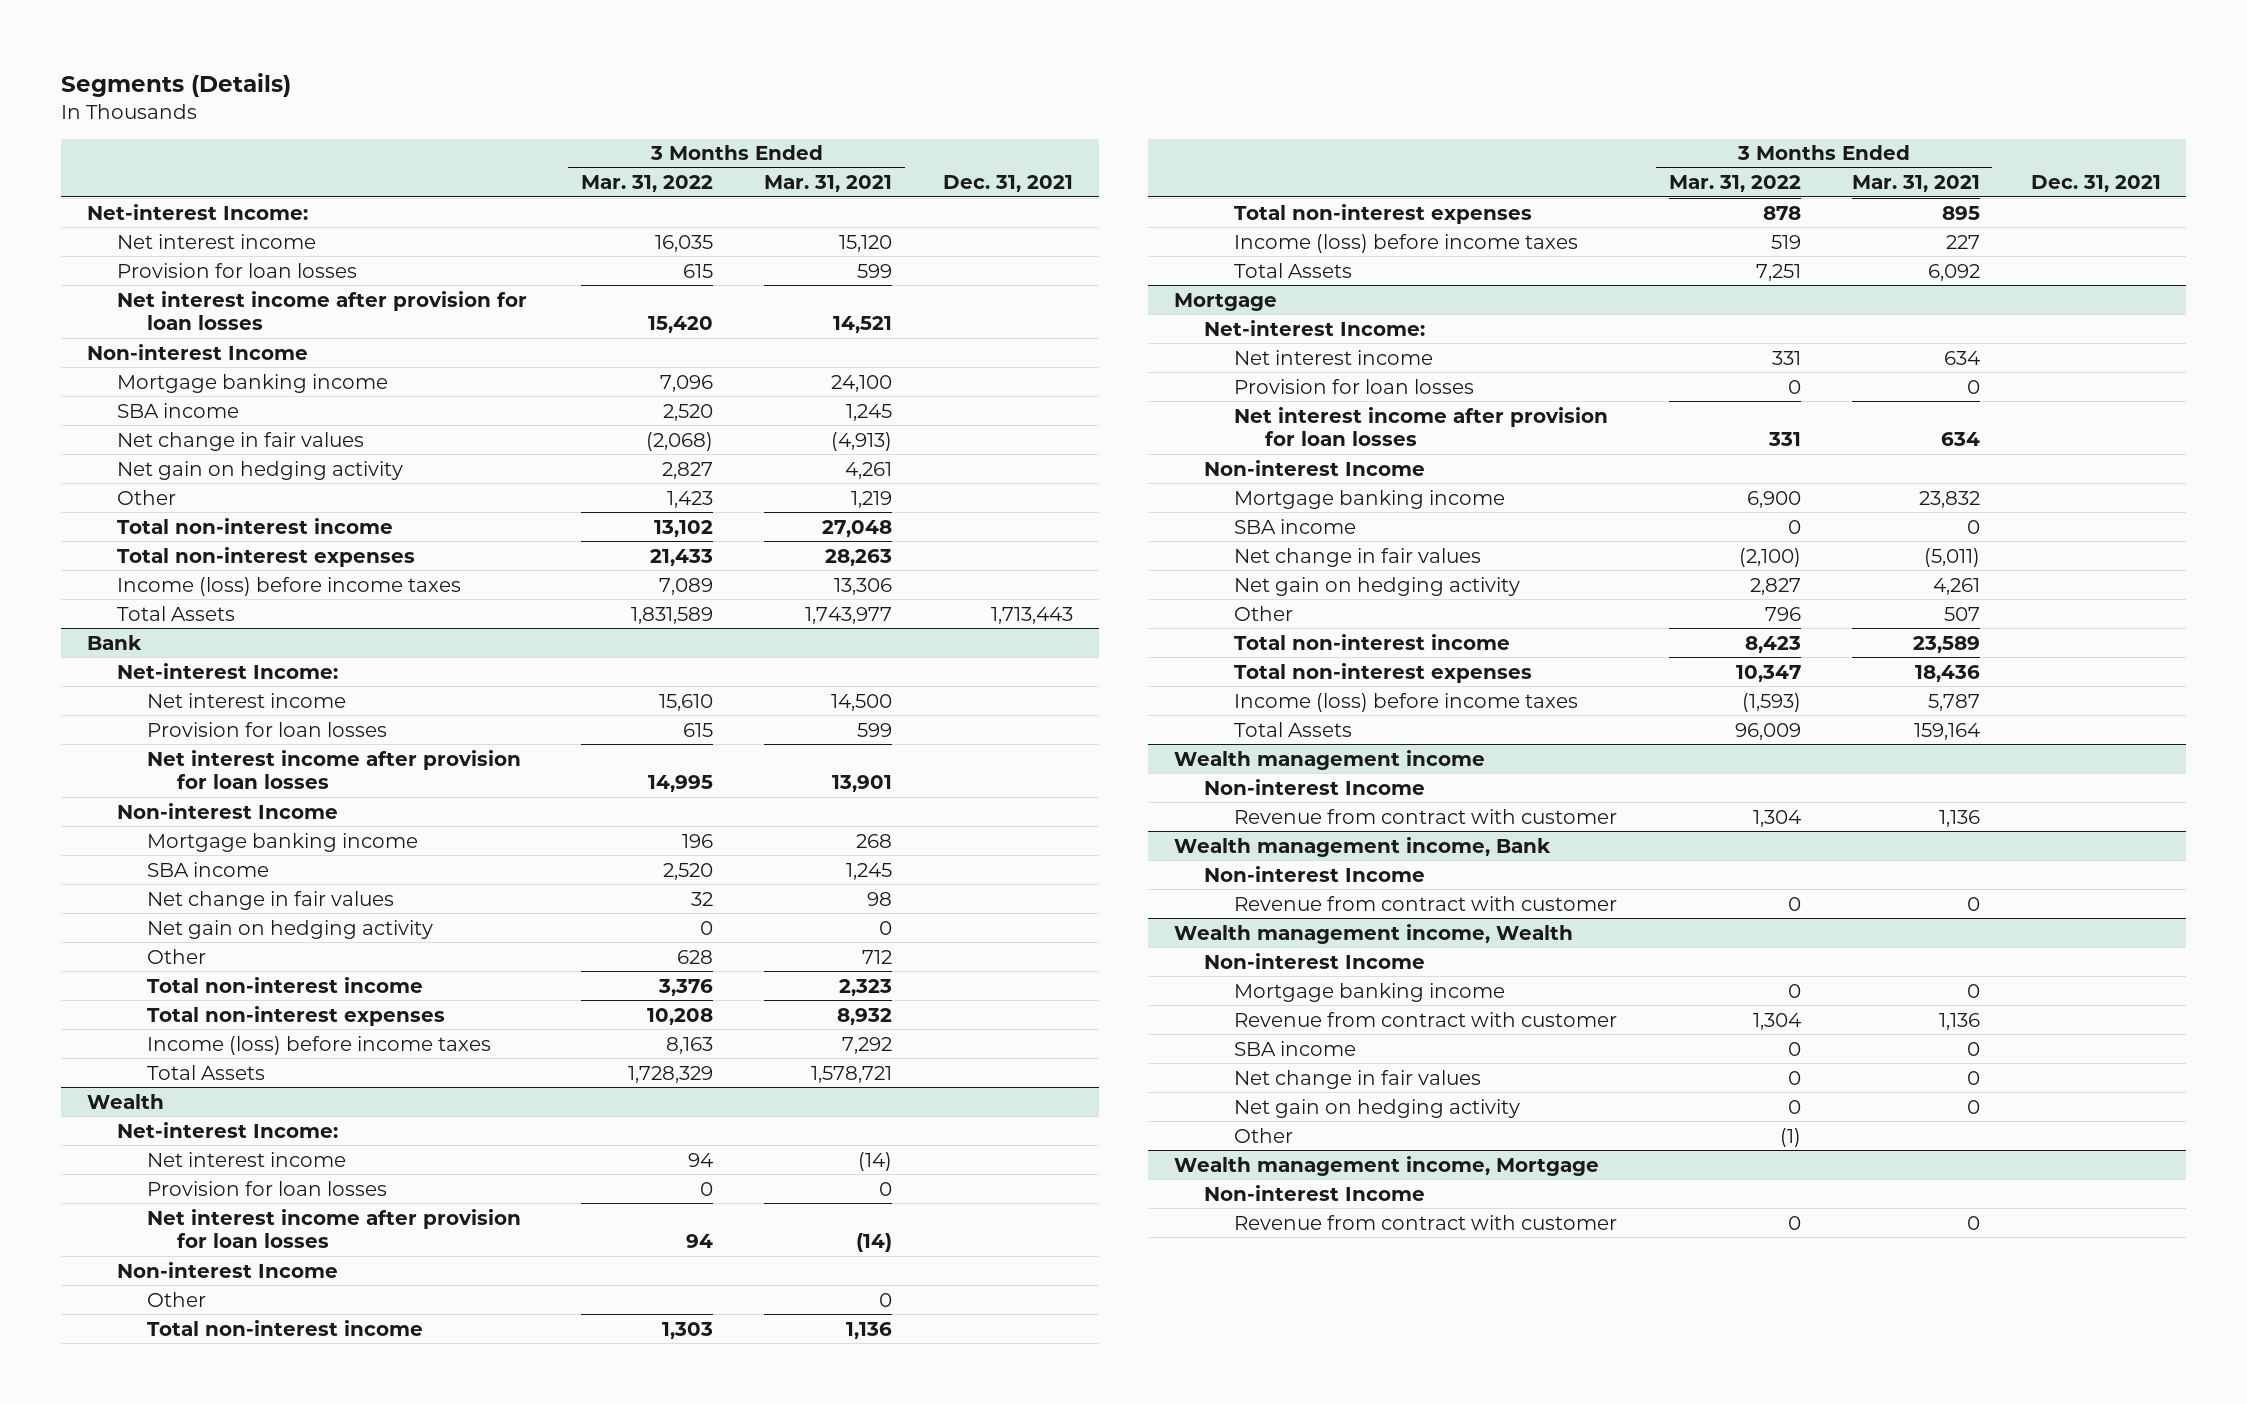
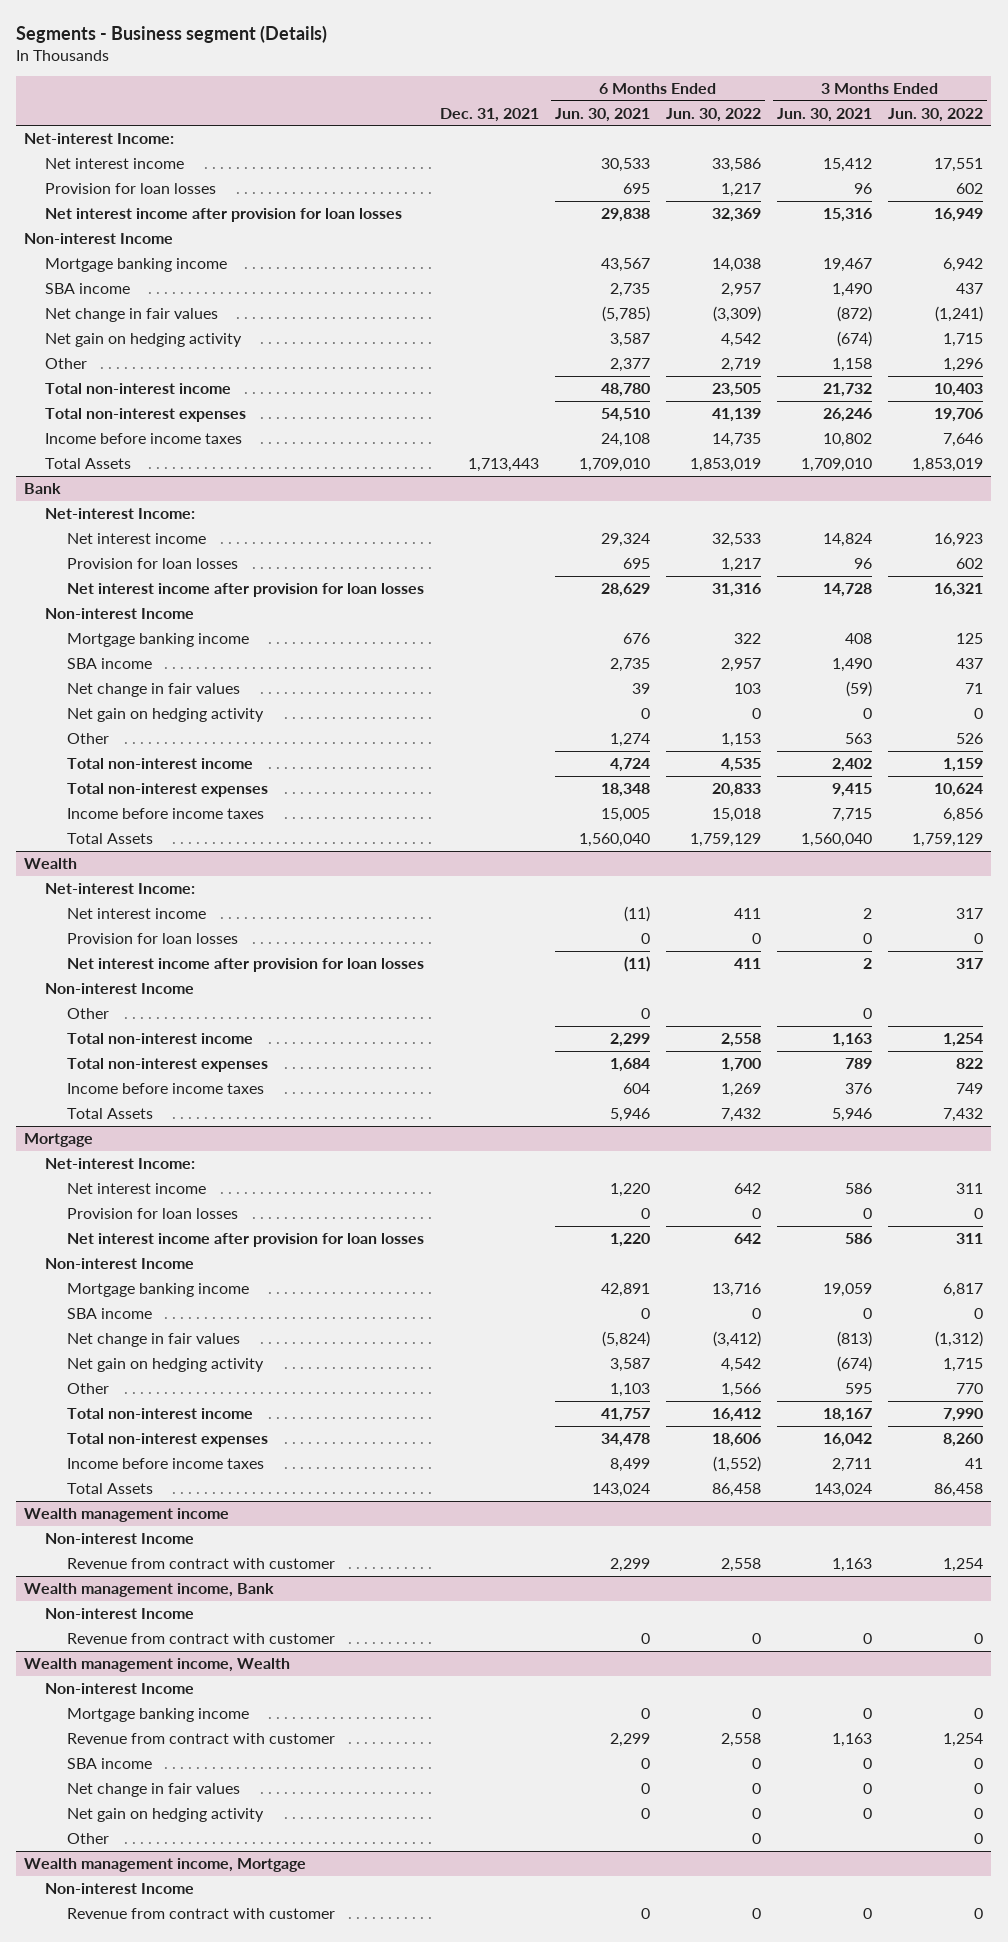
- Segments (Details)
+ Segments - Business segment (Details)
- | 3 Months Ended Mar. 31, 2022 | 3 Months Ended Mar. 31, 2021 | Dec. 31, 2021
+ | Dec. 31, 2021 | 6 Months Ended Jun. 30, 2021 | 6 Months Ended Jun. 30, 2022 | 3 Months Ended Jun. 30, 2021 | 3 Months Ended Jun. 30, 2022
- Income (loss) before income taxes | 7,089 | 13,306 |
+ Income before income taxes | | 24,108 | 14,735 | 10,802 | 7,646
@ Bank
- Income (loss) before income taxes | 8,163 | 7,292 |
+ Income before income taxes | | 15,005 | 15,018 | 7,715 | 6,856
@ Wealth
- Income (loss) before income taxes | 519 | 227 |
+ Income before income taxes | | 604 | 1,269 | 376 | 749
@ Mortgage
- Income (loss) before income taxes | (1,593) | 5,787 |
+ Income before income taxes | | 8,499 | (1,552) | 2,711 | 41

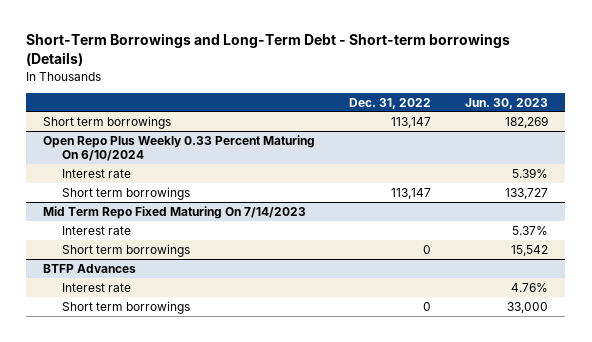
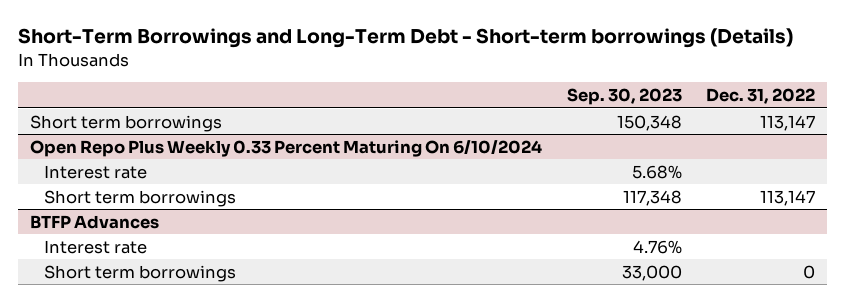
- | Dec. 31, 2022 | Jun. 30, 2023
+ | Sep. 30, 2023 | Dec. 31, 2022
- Mid Term Repo Fixed Maturing On 7/14/2023
- Interest rate | | 5.37%
- Short term borrowings | 0 | 15,542

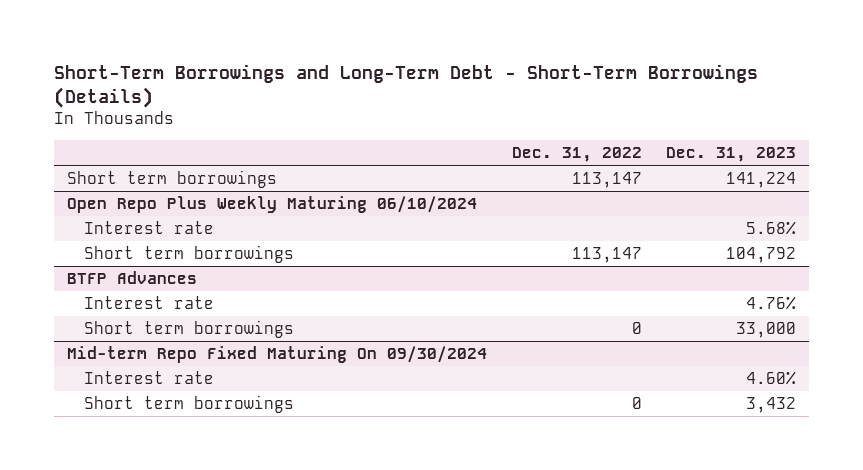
- Short-Term Borrowings and Long-Term Debt - Short-term borrowings (Details)
+ Short-Term Borrowings and Long-Term Debt - Short-Term Borrowings (Details)
- | Sep. 30, 2023 | Dec. 31, 2022
+ | Dec. 31, 2022 | Dec. 31, 2023
- Open Repo Plus Weekly 0.33 Percent Maturing On 6/10/2024
+ Open Repo Plus Weekly Maturing 06/10/2024
+ Mid-term Repo Fixed Maturing On 09/30/2024
+ Interest rate | | 4.60%
+ Short term borrowings | 0 | 3,432

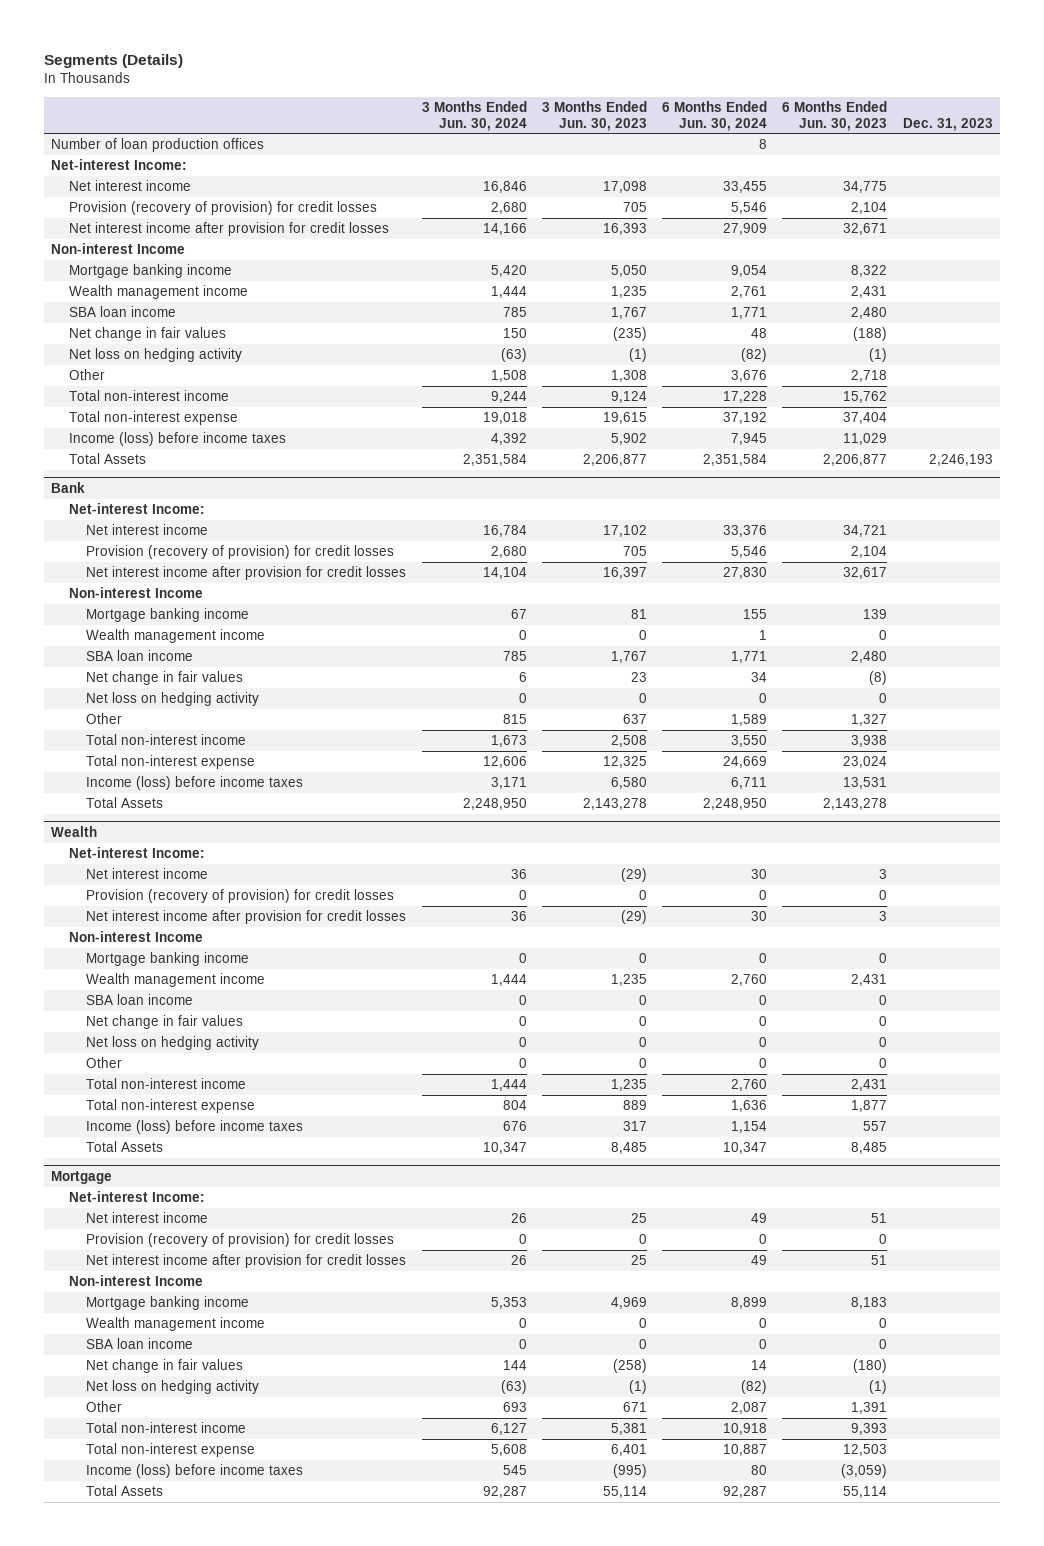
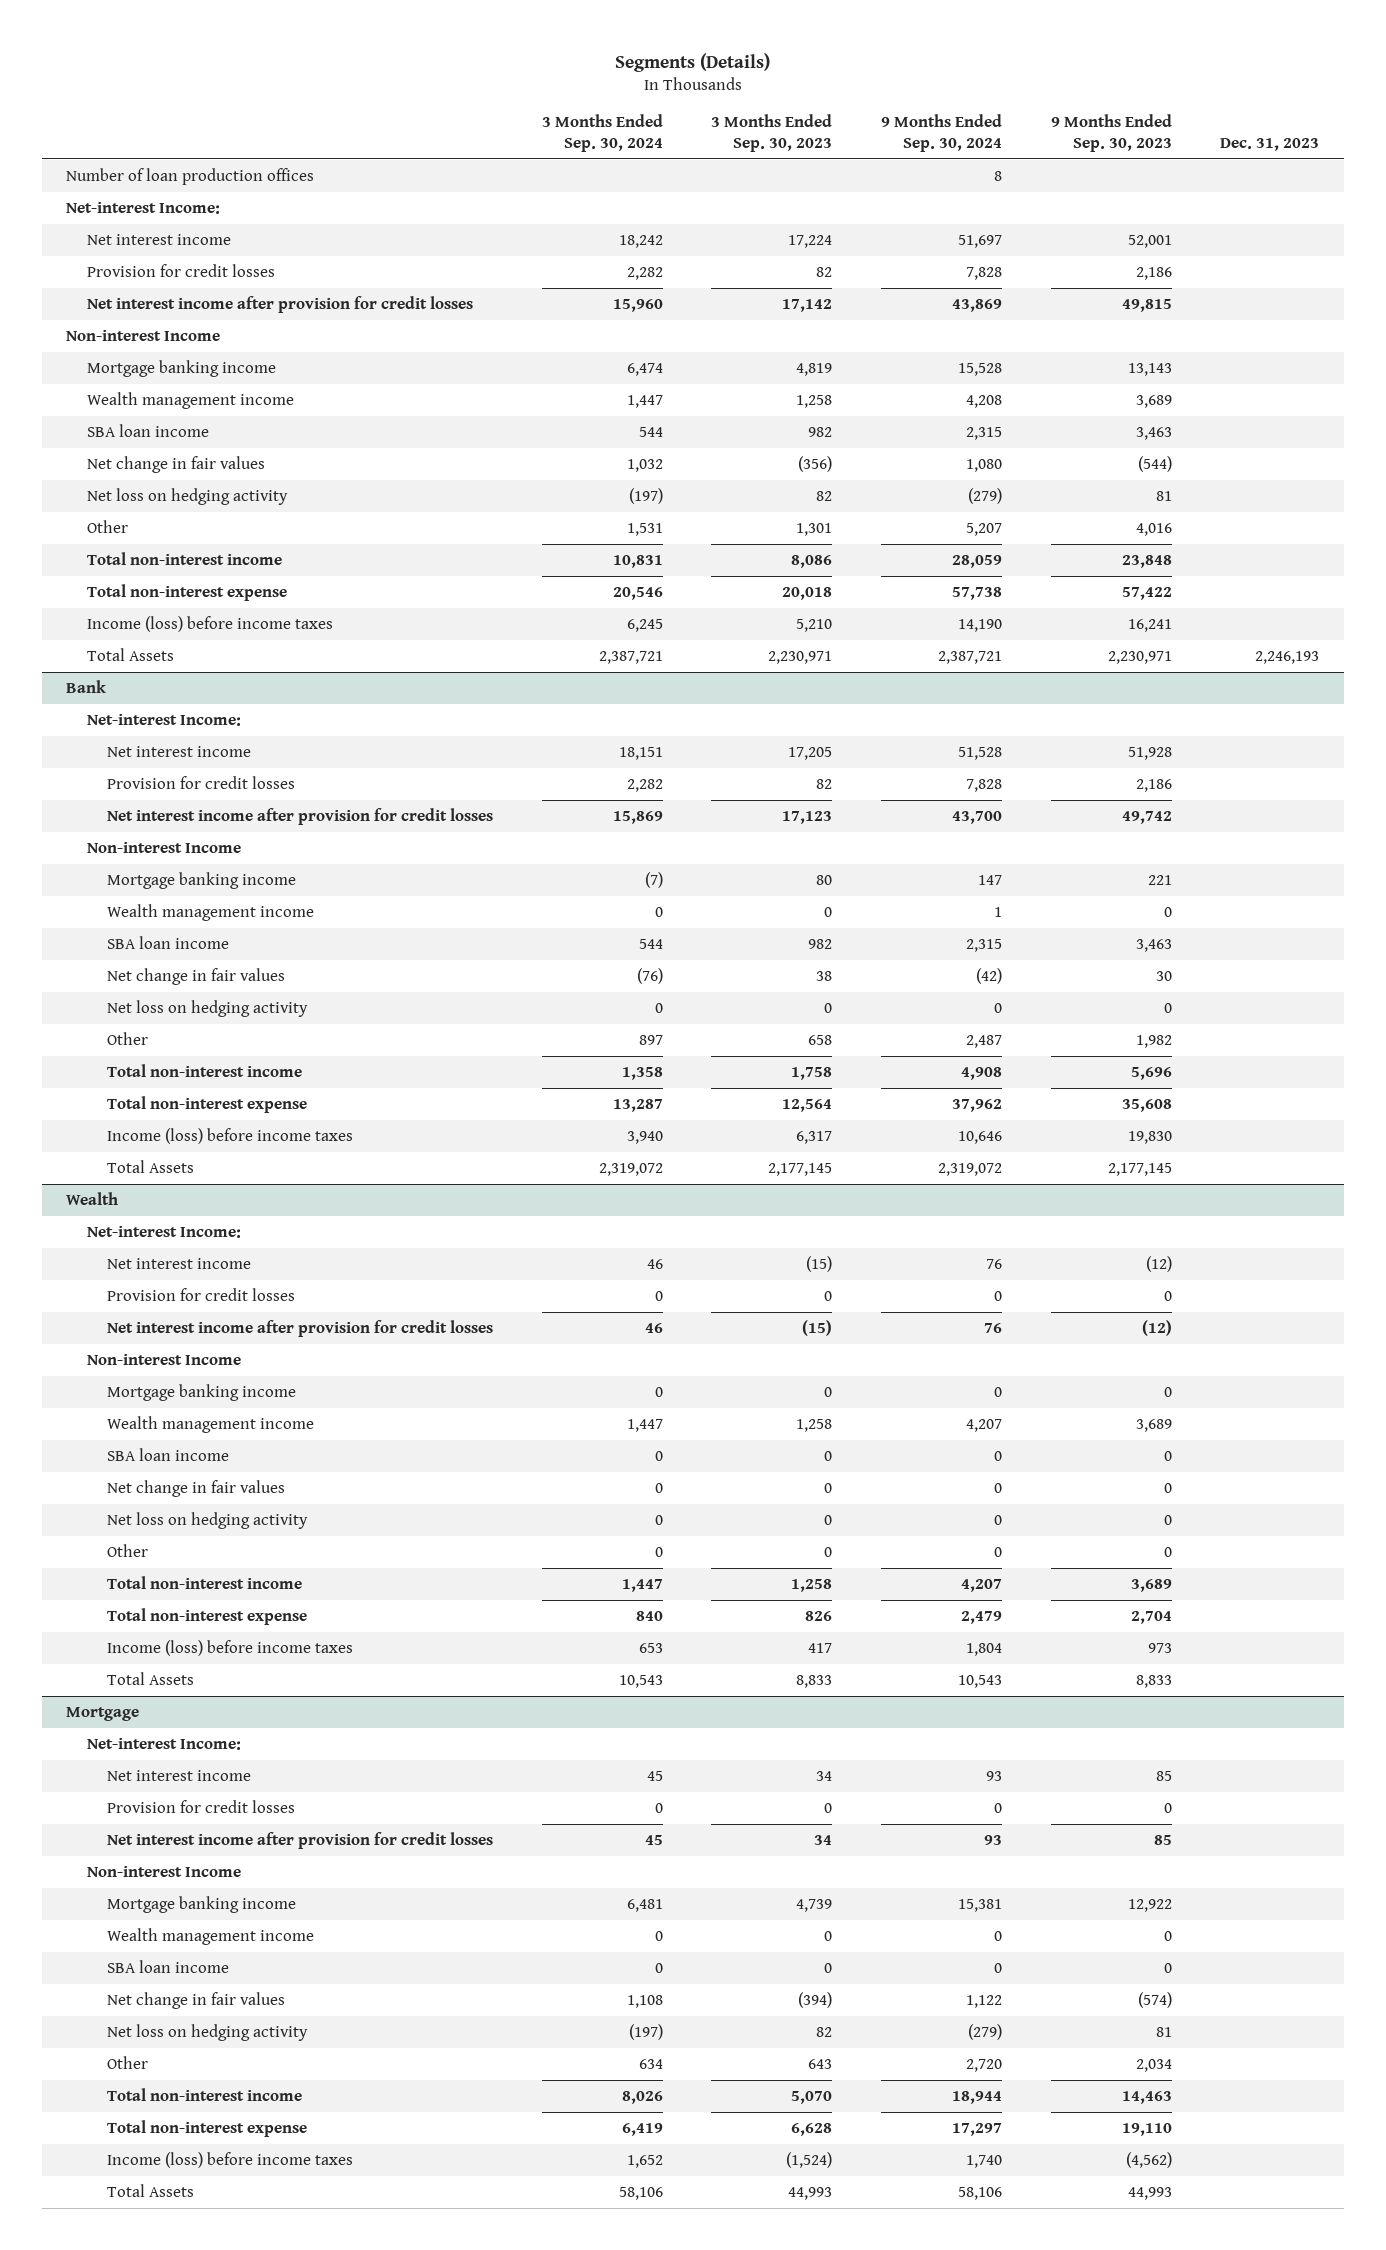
- | 3 Months Ended Jun. 30, 2024 | 3 Months Ended Jun. 30, 2023 | 6 Months Ended Jun. 30, 2024 | 6 Months Ended Jun. 30, 2023 | Dec. 31, 2023
+ | 3 Months Ended Sep. 30, 2024 | 3 Months Ended Sep. 30, 2023 | 9 Months Ended Sep. 30, 2024 | 9 Months Ended Sep. 30, 2023 | Dec. 31, 2023
- Provision (recovery of provision) for credit losses | 2,680 | 705 | 5,546 | 2,104 |
+ Provision for credit losses | 2,282 | 82 | 7,828 | 2,186 |
@ Bank
- Provision (recovery of provision) for credit losses | 2,680 | 705 | 5,546 | 2,104 |
+ Provision for credit losses | 2,282 | 82 | 7,828 | 2,186 |
@ Wealth
- Provision (recovery of provision) for credit losses | 0 | 0 | 0 | 0 |
+ Provision for credit losses | 0 | 0 | 0 | 0 |
@ Mortgage
- Provision (recovery of provision) for credit losses | 0 | 0 | 0 | 0 |
+ Provision for credit losses | 0 | 0 | 0 | 0 |

